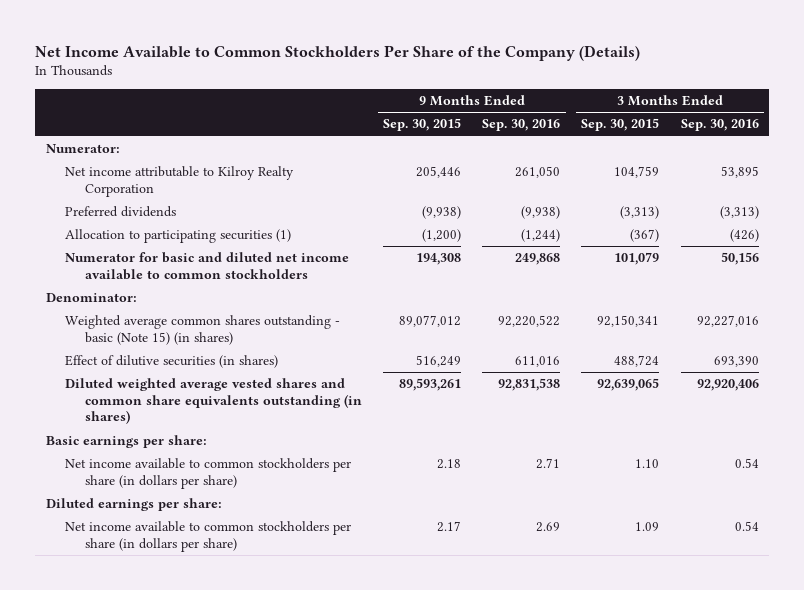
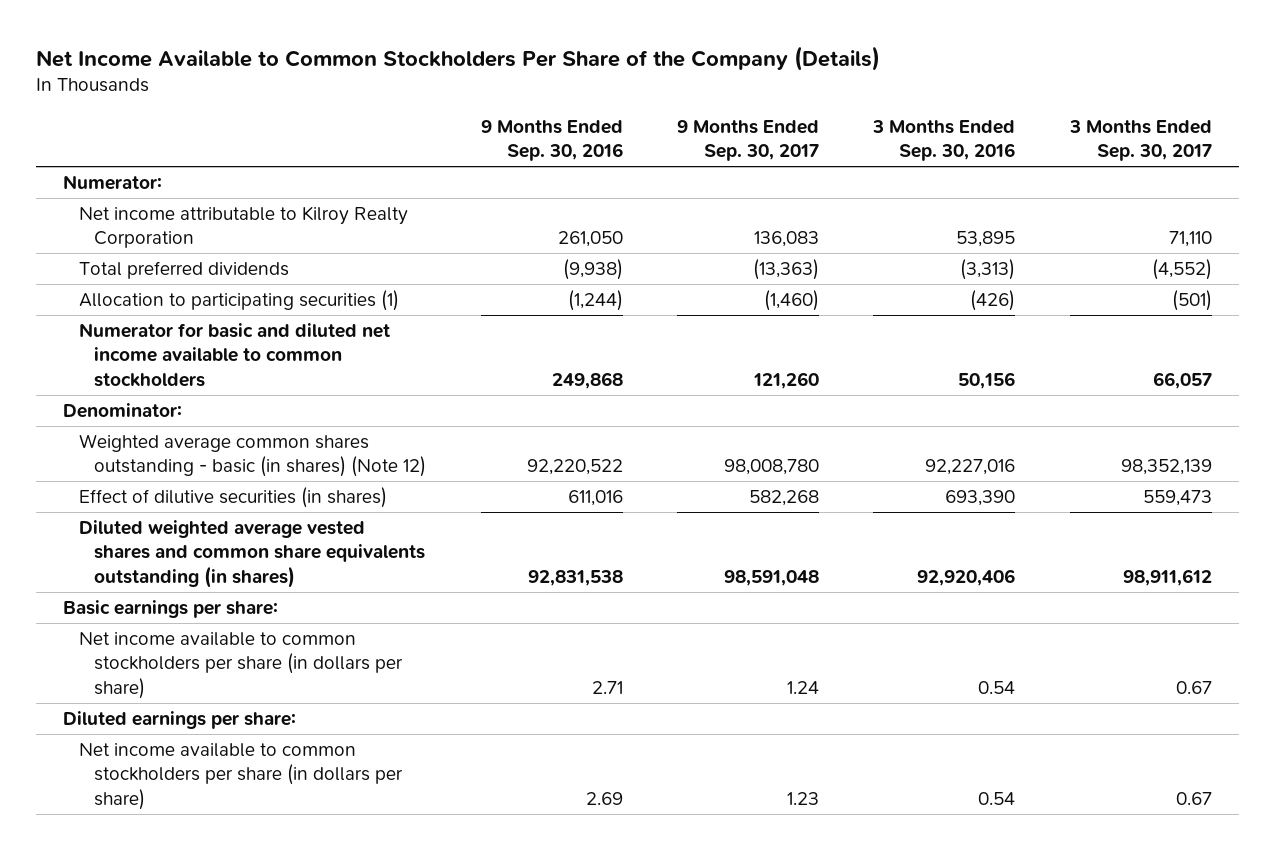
- | 9 Months Ended Sep. 30, 2015 | 9 Months Ended Sep. 30, 2016 | 3 Months Ended Sep. 30, 2015 | 3 Months Ended Sep. 30, 2016
+ | 9 Months Ended Sep. 30, 2016 | 9 Months Ended Sep. 30, 2017 | 3 Months Ended Sep. 30, 2016 | 3 Months Ended Sep. 30, 2017
- Preferred dividends | (9,938) | (9,938) | (3,313) | (3,313)
+ Total preferred dividends | (9,938) | (13,363) | (3,313) | (4,552)
- Weighted average common shares outstanding - basic (Note 15) (in shares) | 89,077,012 | 92,220,522 | 92,150,341 | 92,227,016
+ Weighted average common shares outstanding - basic (in shares) (Note 12) | 92,220,522 | 98,008,780 | 92,227,016 | 98,352,139

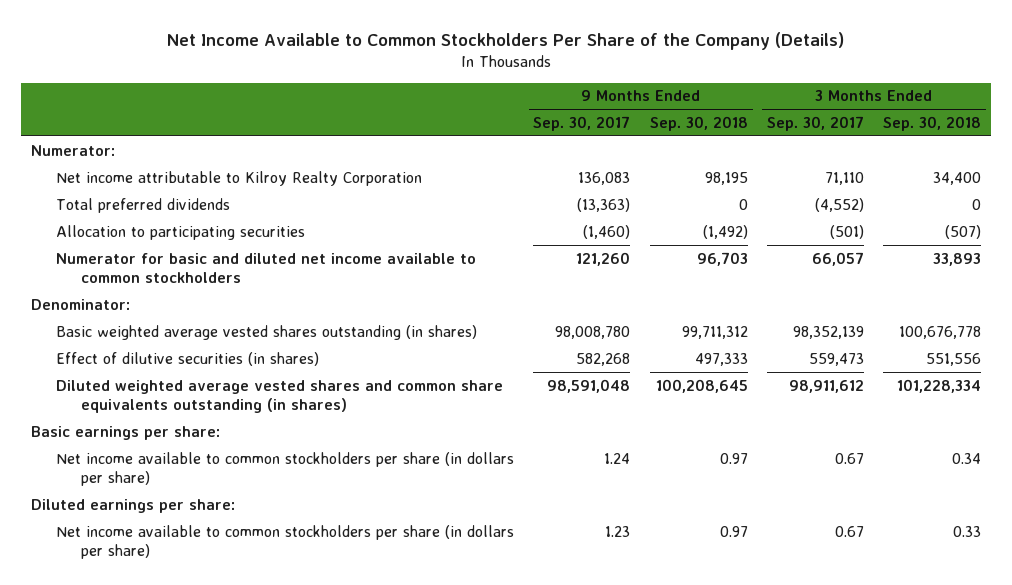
- | 9 Months Ended Sep. 30, 2016 | 9 Months Ended Sep. 30, 2017 | 3 Months Ended Sep. 30, 2016 | 3 Months Ended Sep. 30, 2017
+ | 9 Months Ended Sep. 30, 2017 | 9 Months Ended Sep. 30, 2018 | 3 Months Ended Sep. 30, 2017 | 3 Months Ended Sep. 30, 2018
- Allocation to participating securities (1) | (1,244) | (1,460) | (426) | (501)
+ Allocation to participating securities | (1,460) | (1,492) | (501) | (507)
- Weighted average common shares outstanding - basic (in shares) (Note 12) | 92,220,522 | 98,008,780 | 92,227,016 | 98,352,139
+ Basic weighted average vested shares outstanding (in shares) | 98,008,780 | 99,711,312 | 98,352,139 | 100,676,778

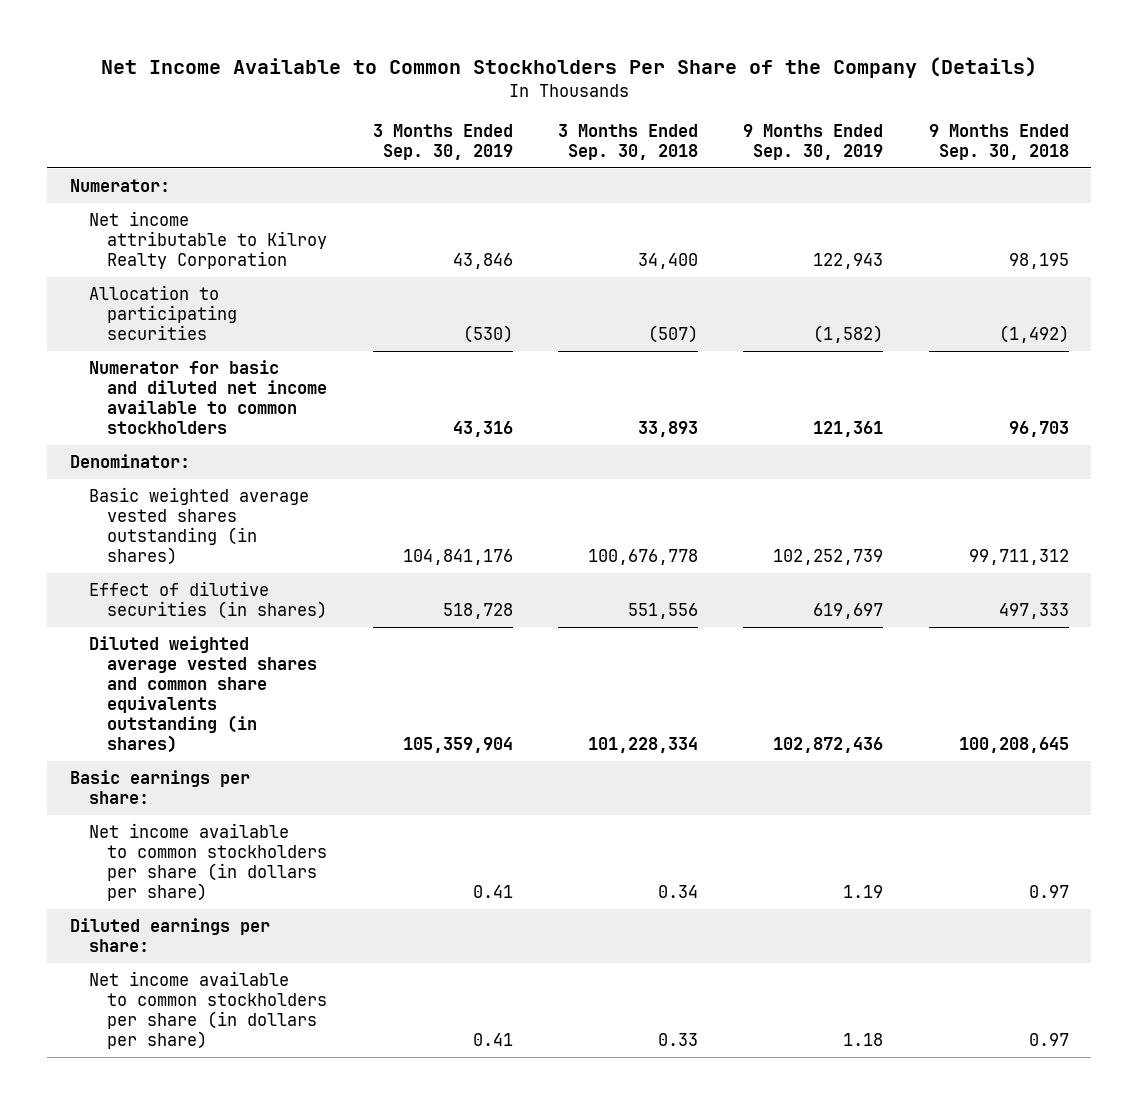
- | 9 Months Ended Sep. 30, 2017 | 9 Months Ended Sep. 30, 2018 | 3 Months Ended Sep. 30, 2017 | 3 Months Ended Sep. 30, 2018
+ | 3 Months Ended Sep. 30, 2019 | 3 Months Ended Sep. 30, 2018 | 9 Months Ended Sep. 30, 2019 | 9 Months Ended Sep. 30, 2018
- Total preferred dividends | (13,363) | 0 | (4,552) | 0

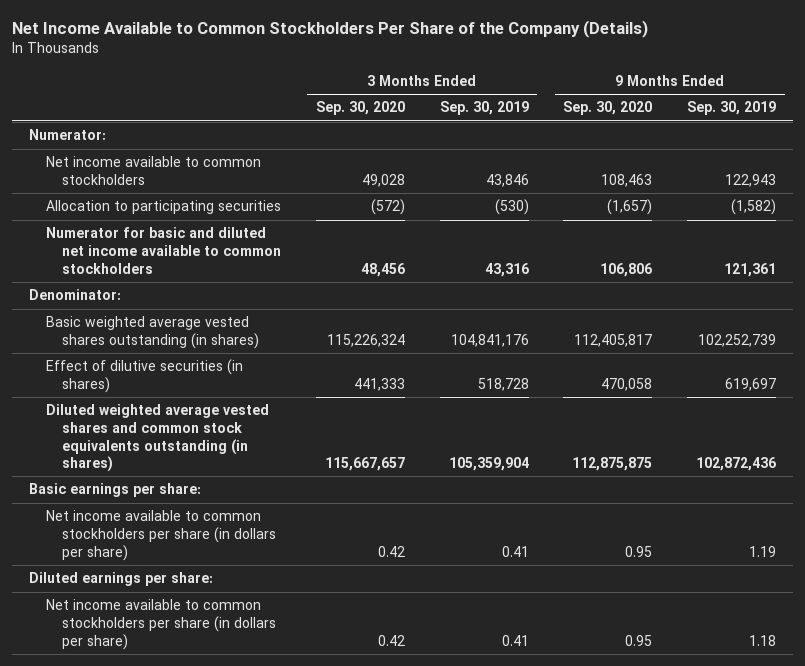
- | 3 Months Ended Sep. 30, 2019 | 3 Months Ended Sep. 30, 2018 | 9 Months Ended Sep. 30, 2019 | 9 Months Ended Sep. 30, 2018
+ | 3 Months Ended Sep. 30, 2020 | 3 Months Ended Sep. 30, 2019 | 9 Months Ended Sep. 30, 2020 | 9 Months Ended Sep. 30, 2019
- Net income attributable to Kilroy Realty Corporation | 43,846 | 34,400 | 122,943 | 98,195
+ Net income available to common stockholders | 49,028 | 43,846 | 108,463 | 122,943
- Diluted weighted average vested shares and common share equivalents outstanding (in shares) | 105,359,904 | 101,228,334 | 102,872,436 | 100,208,645
+ Diluted weighted average vested shares and common stock equivalents outstanding (in shares) | 115,667,657 | 105,359,904 | 112,875,875 | 102,872,436

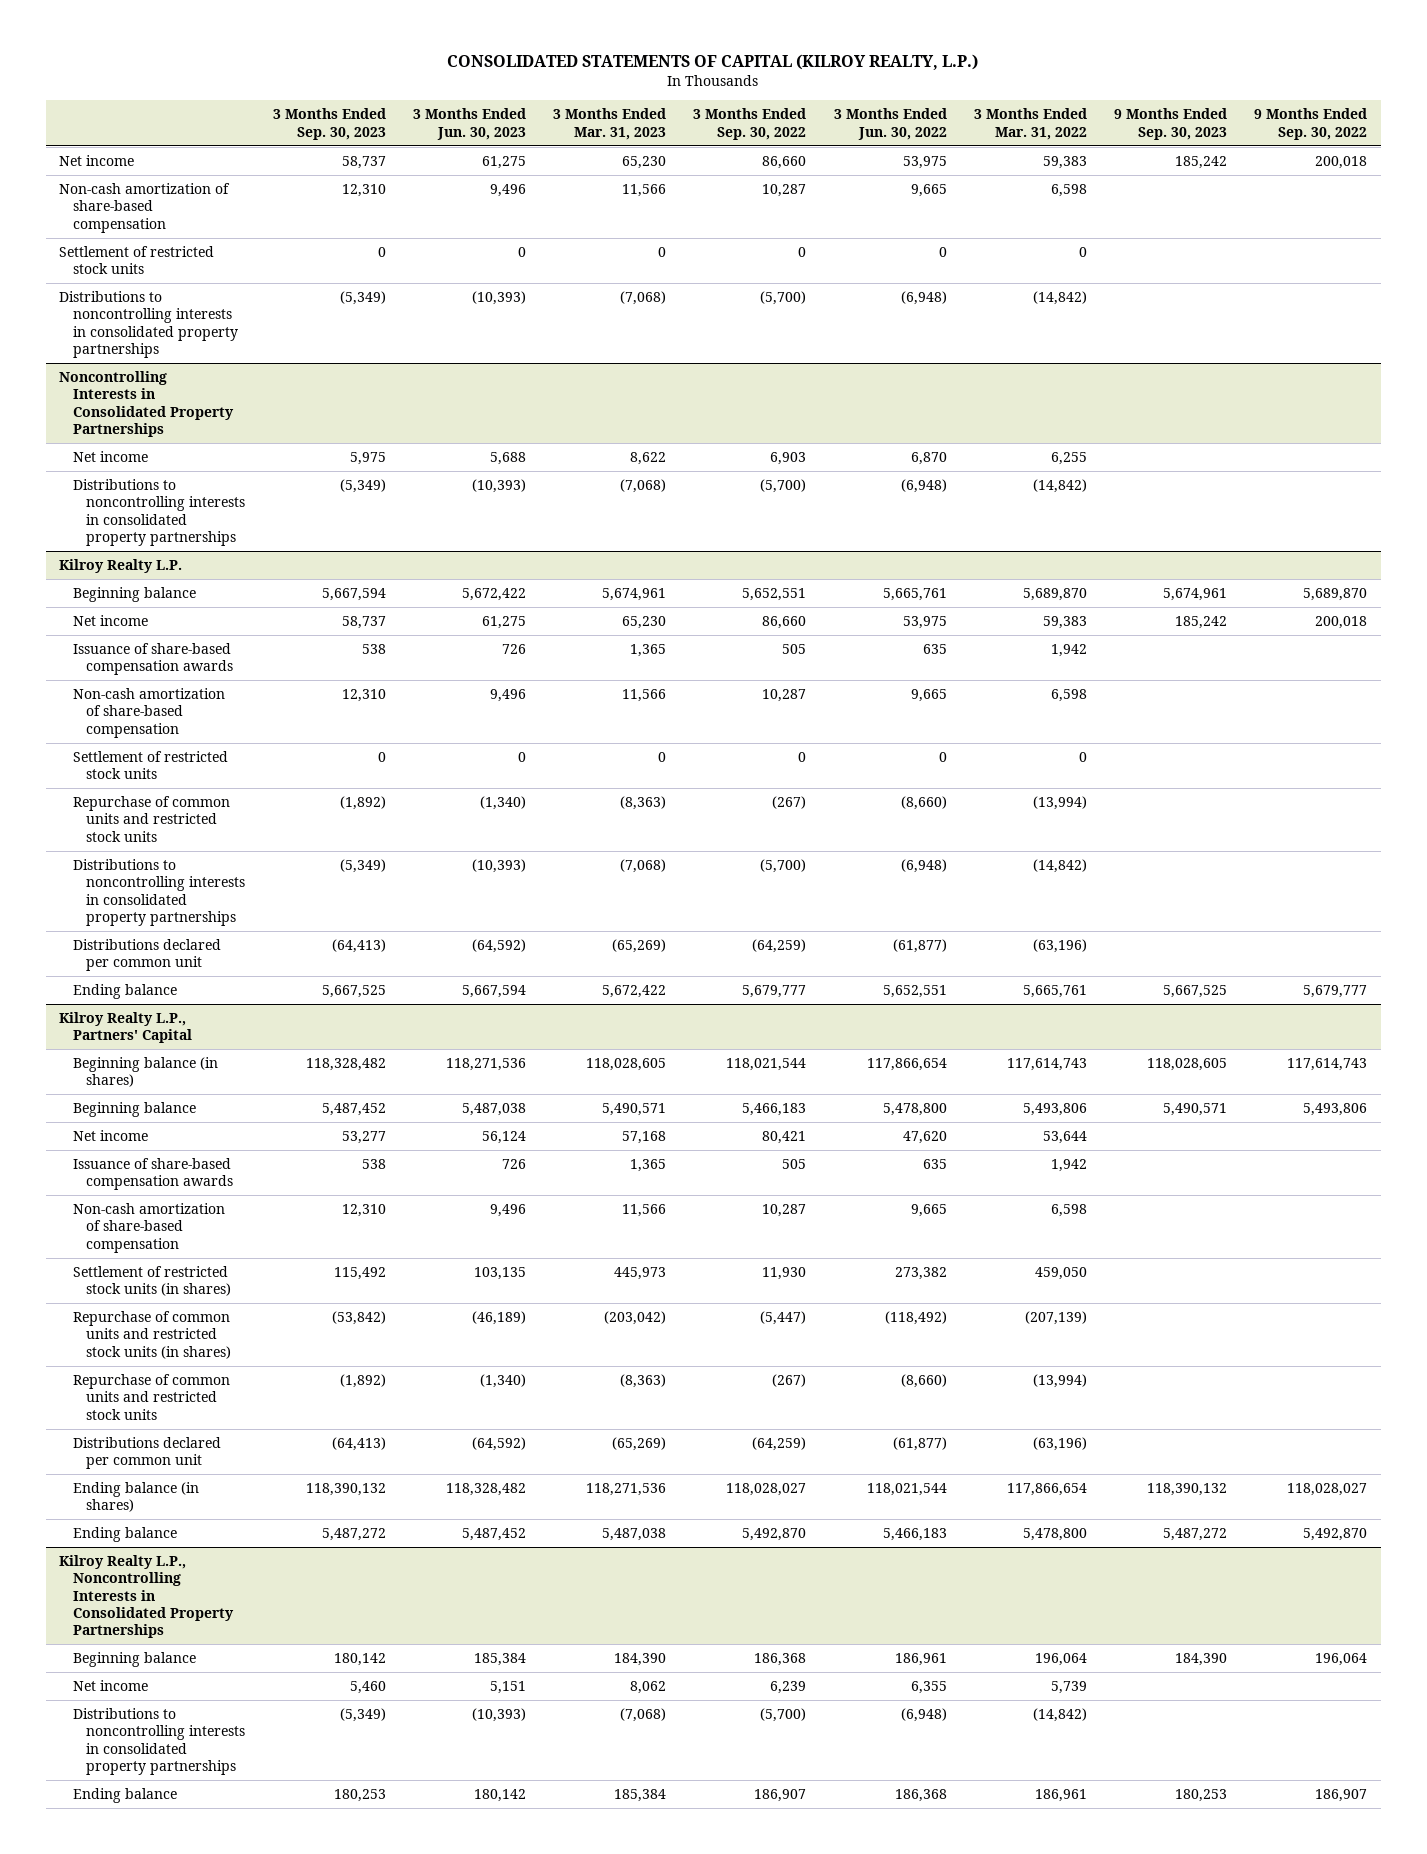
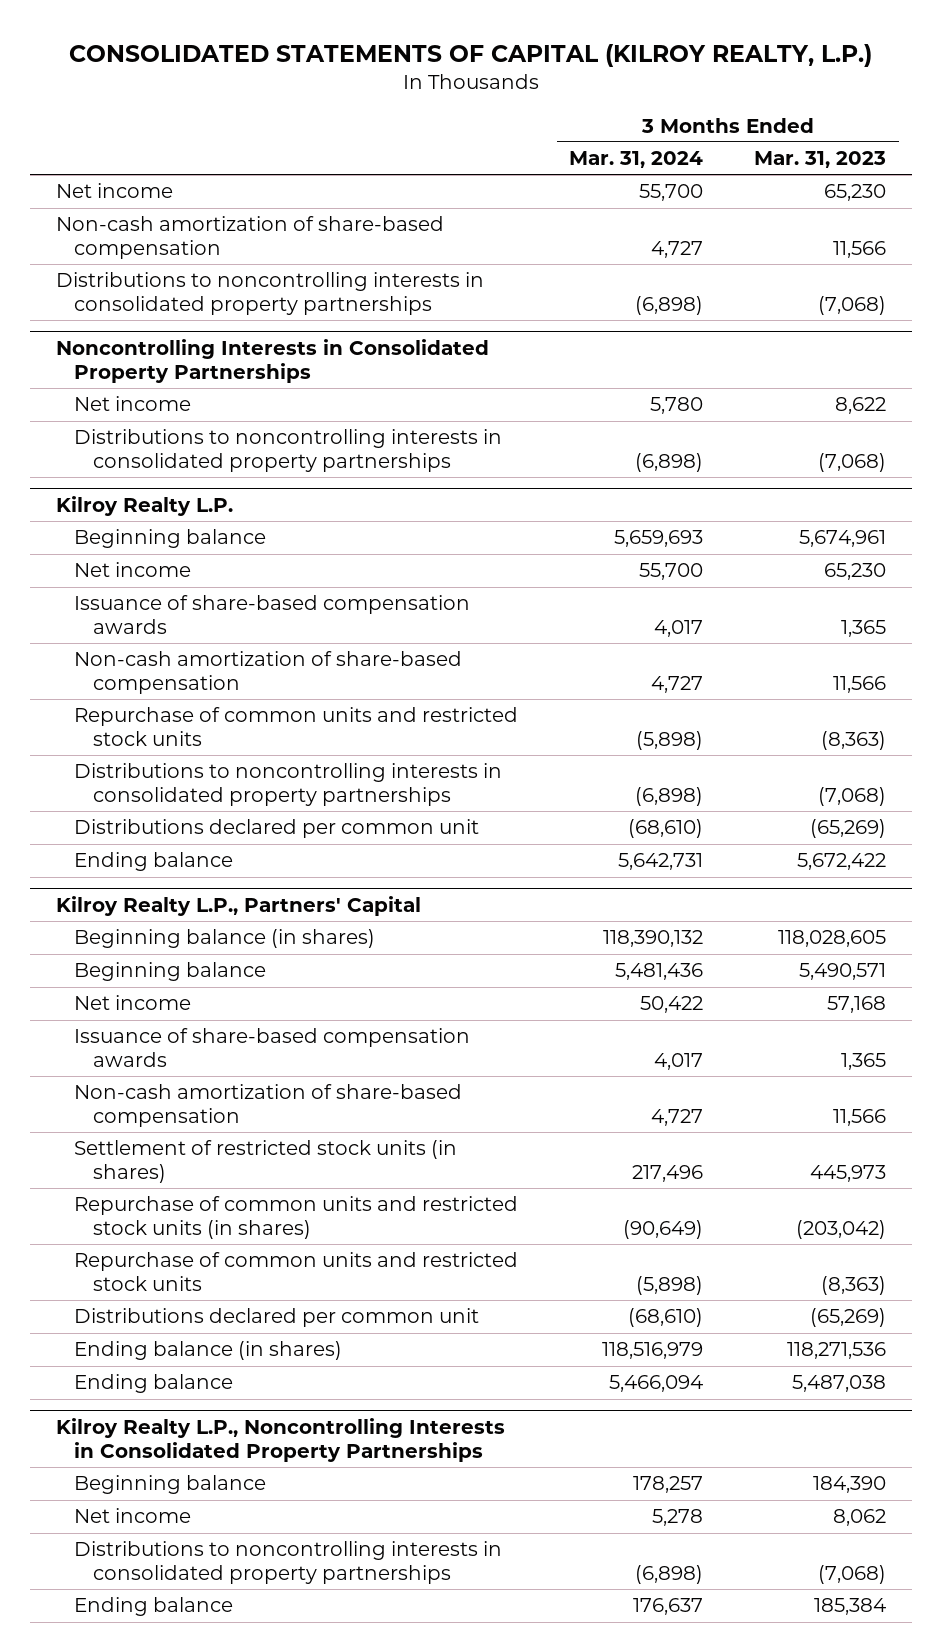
- | 3 Months Ended Sep. 30, 2023 | 3 Months Ended Jun. 30, 2023 | 3 Months Ended Mar. 31, 2023 | 3 Months Ended Sep. 30, 2022 | 3 Months Ended Jun. 30, 2022 | 3 Months Ended Mar. 31, 2022 | 9 Months Ended Sep. 30, 2023 | 9 Months Ended Sep. 30, 2022
+ | 3 Months Ended Mar. 31, 2024 | 3 Months Ended Mar. 31, 2023
- Settlement of restricted stock units | 0 | 0 | 0 | 0 | 0 | 0 | |
@ Kilroy Realty L.P.
- Settlement of restricted stock units | 0 | 0 | 0 | 0 | 0 | 0 | |

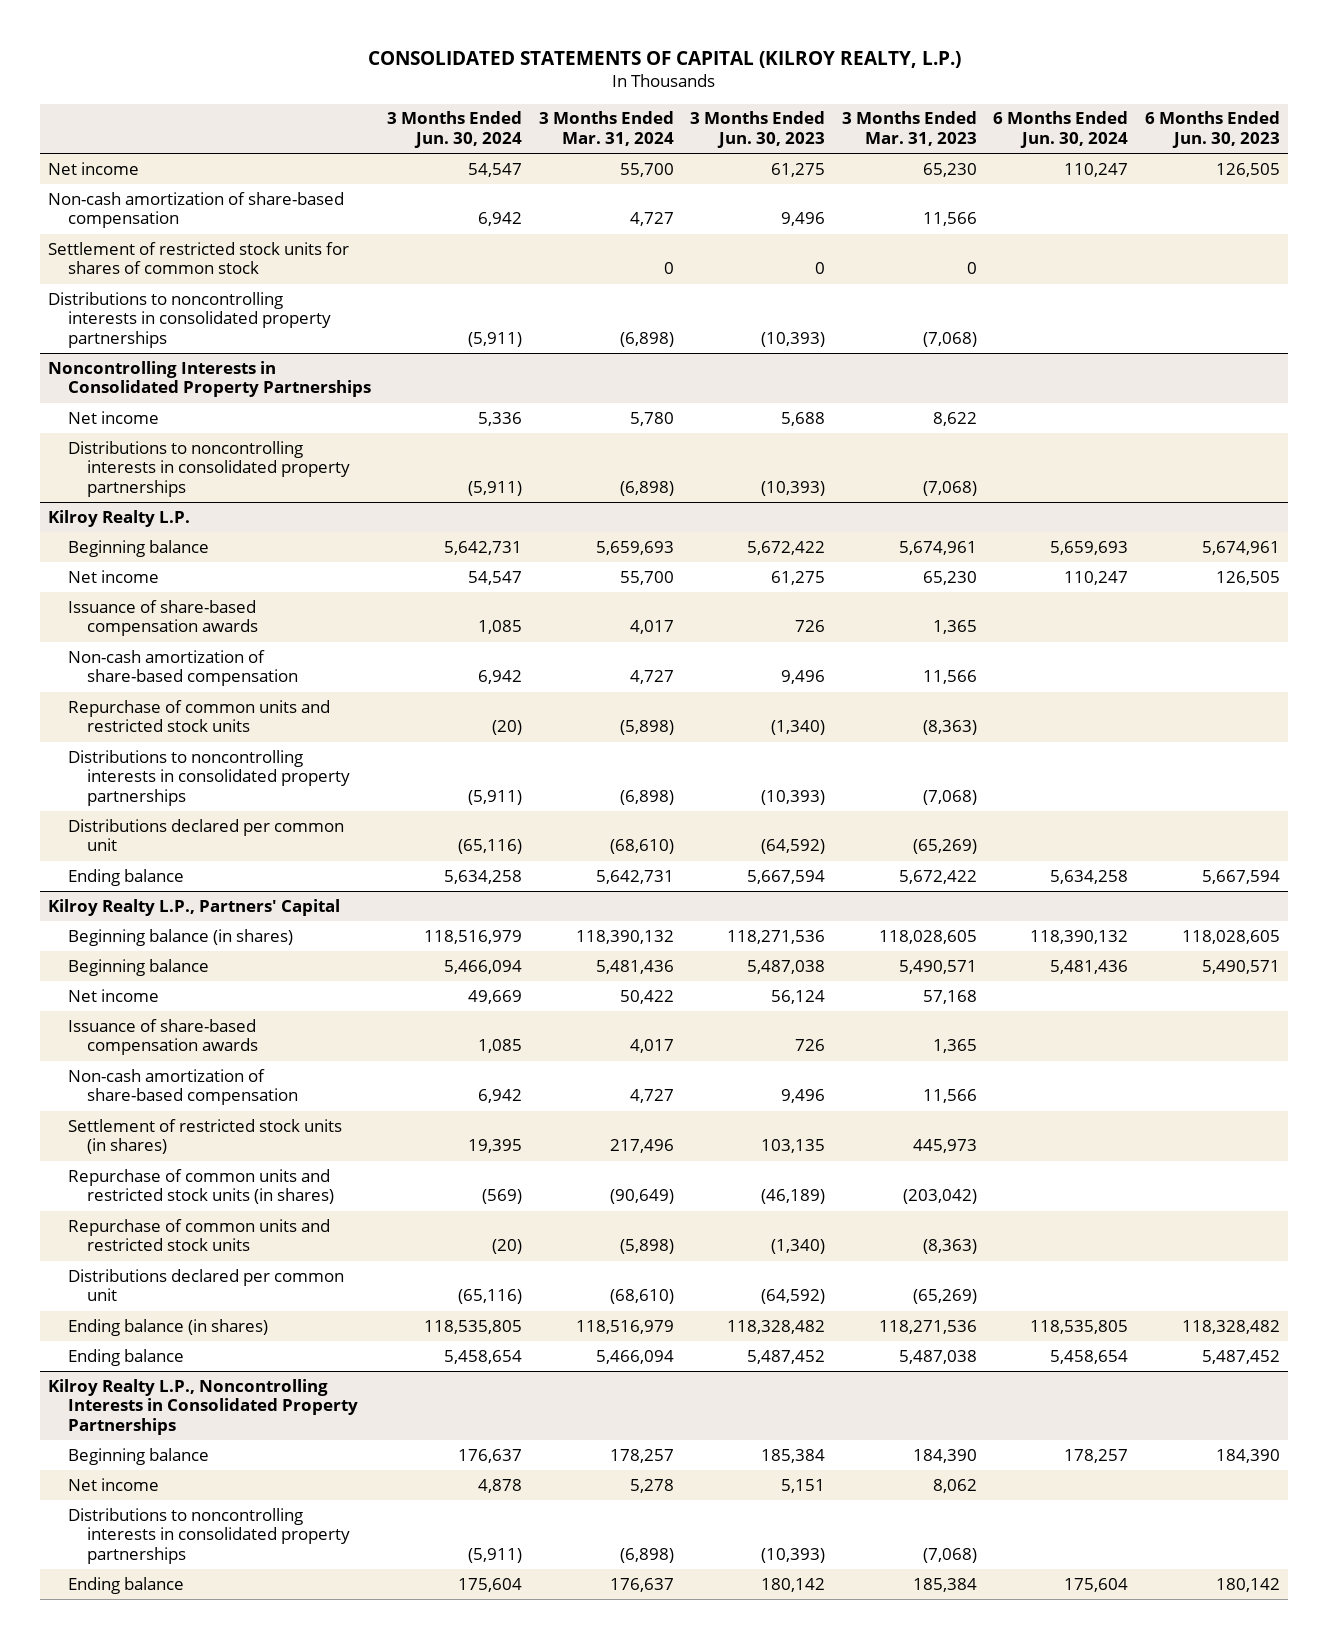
- | 3 Months Ended Mar. 31, 2024 | 3 Months Ended Mar. 31, 2023
+ | 3 Months Ended Jun. 30, 2024 | 3 Months Ended Mar. 31, 2024 | 3 Months Ended Jun. 30, 2023 | 3 Months Ended Mar. 31, 2023 | 6 Months Ended Jun. 30, 2024 | 6 Months Ended Jun. 30, 2023
+ Settlement of restricted stock units for shares of common stock | | 0 | 0 | 0 | |

